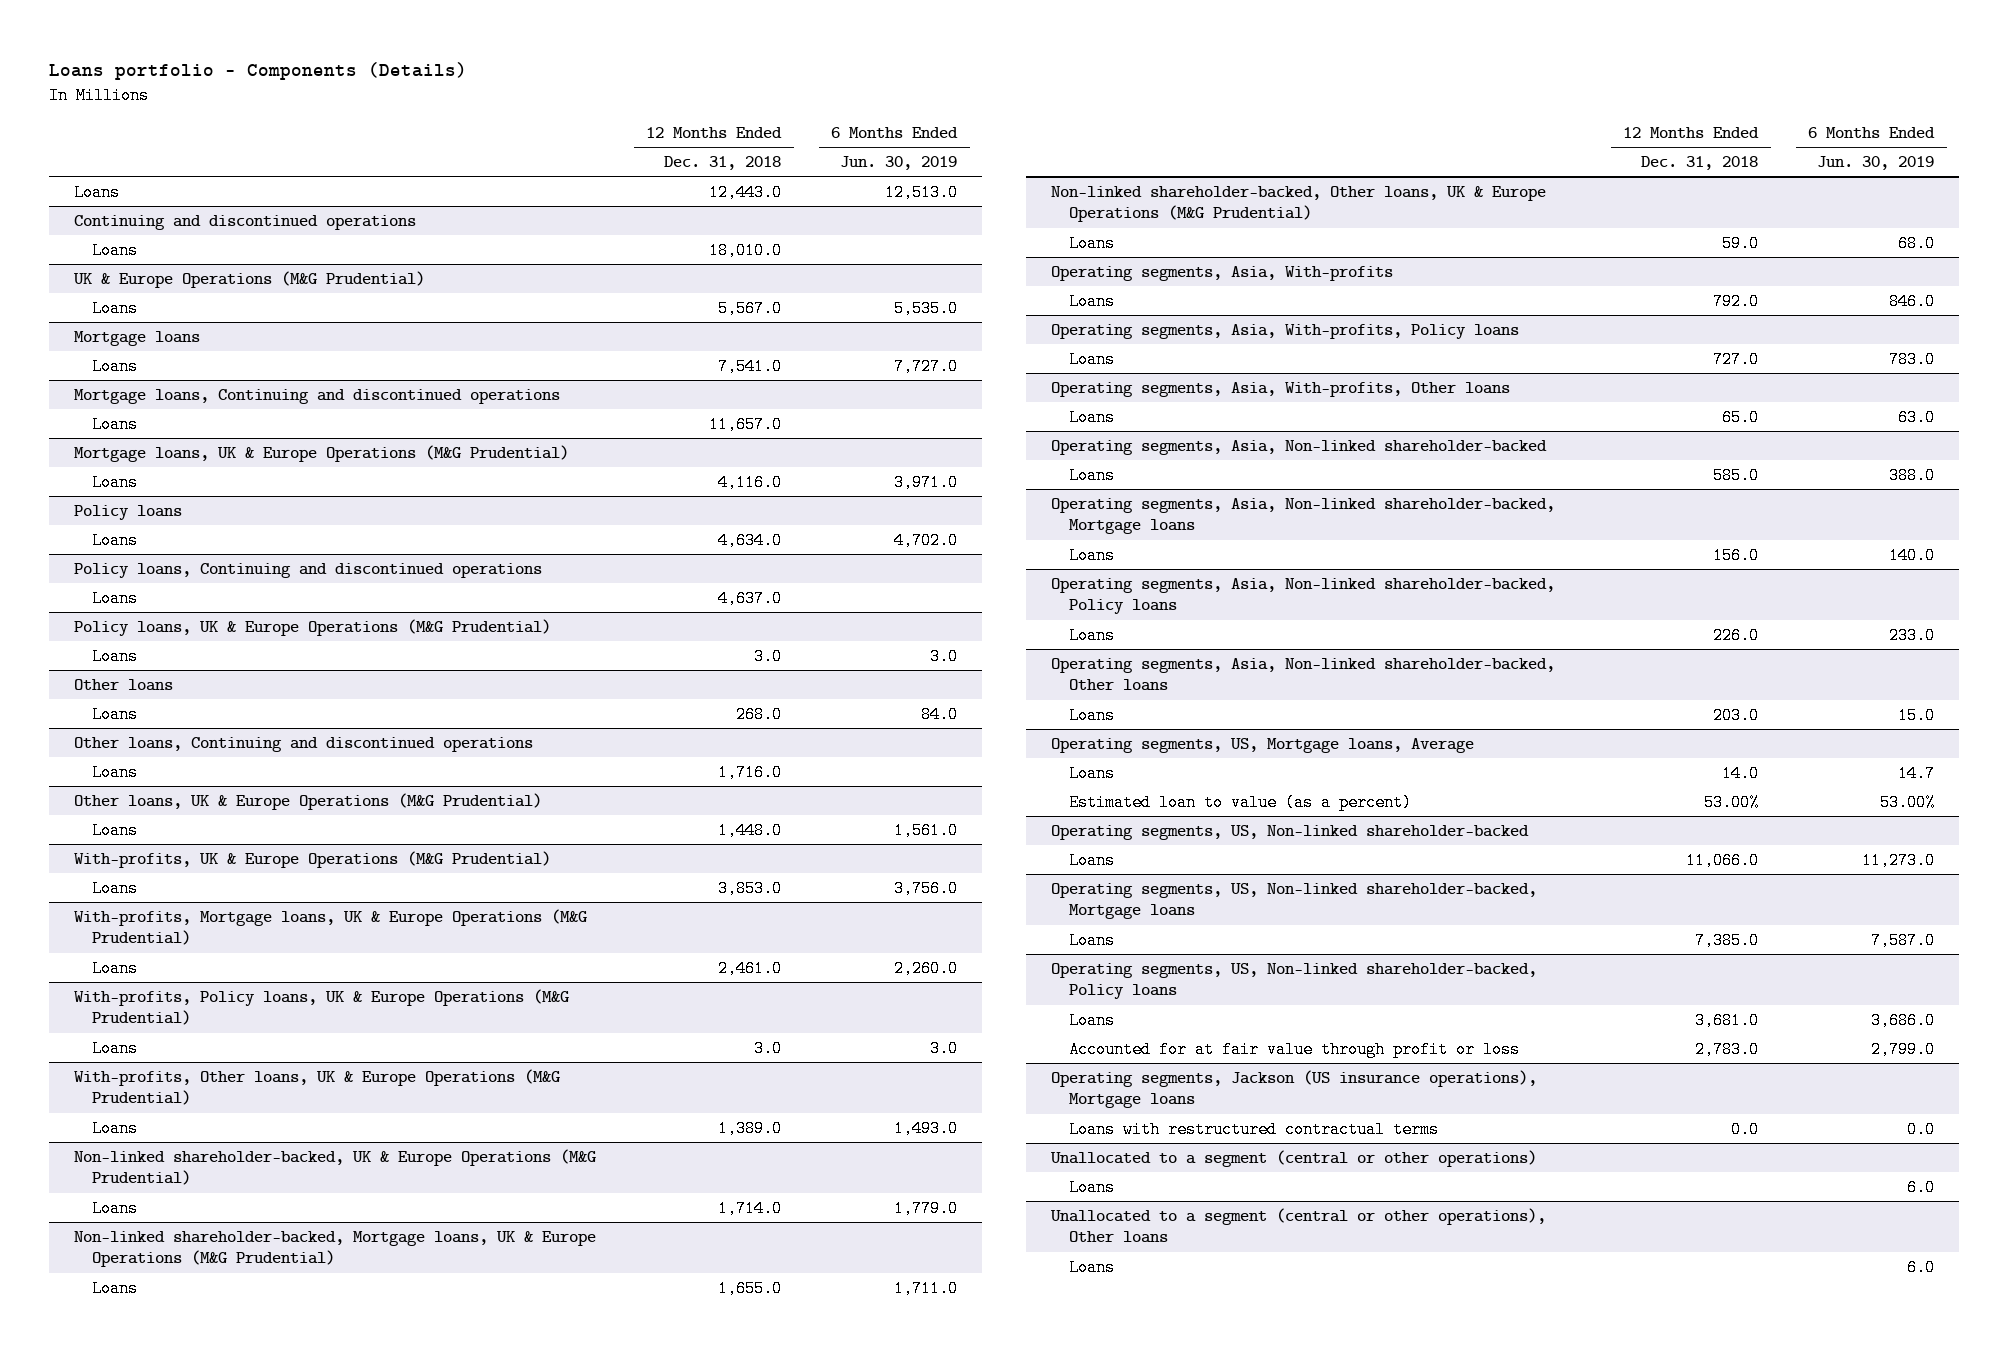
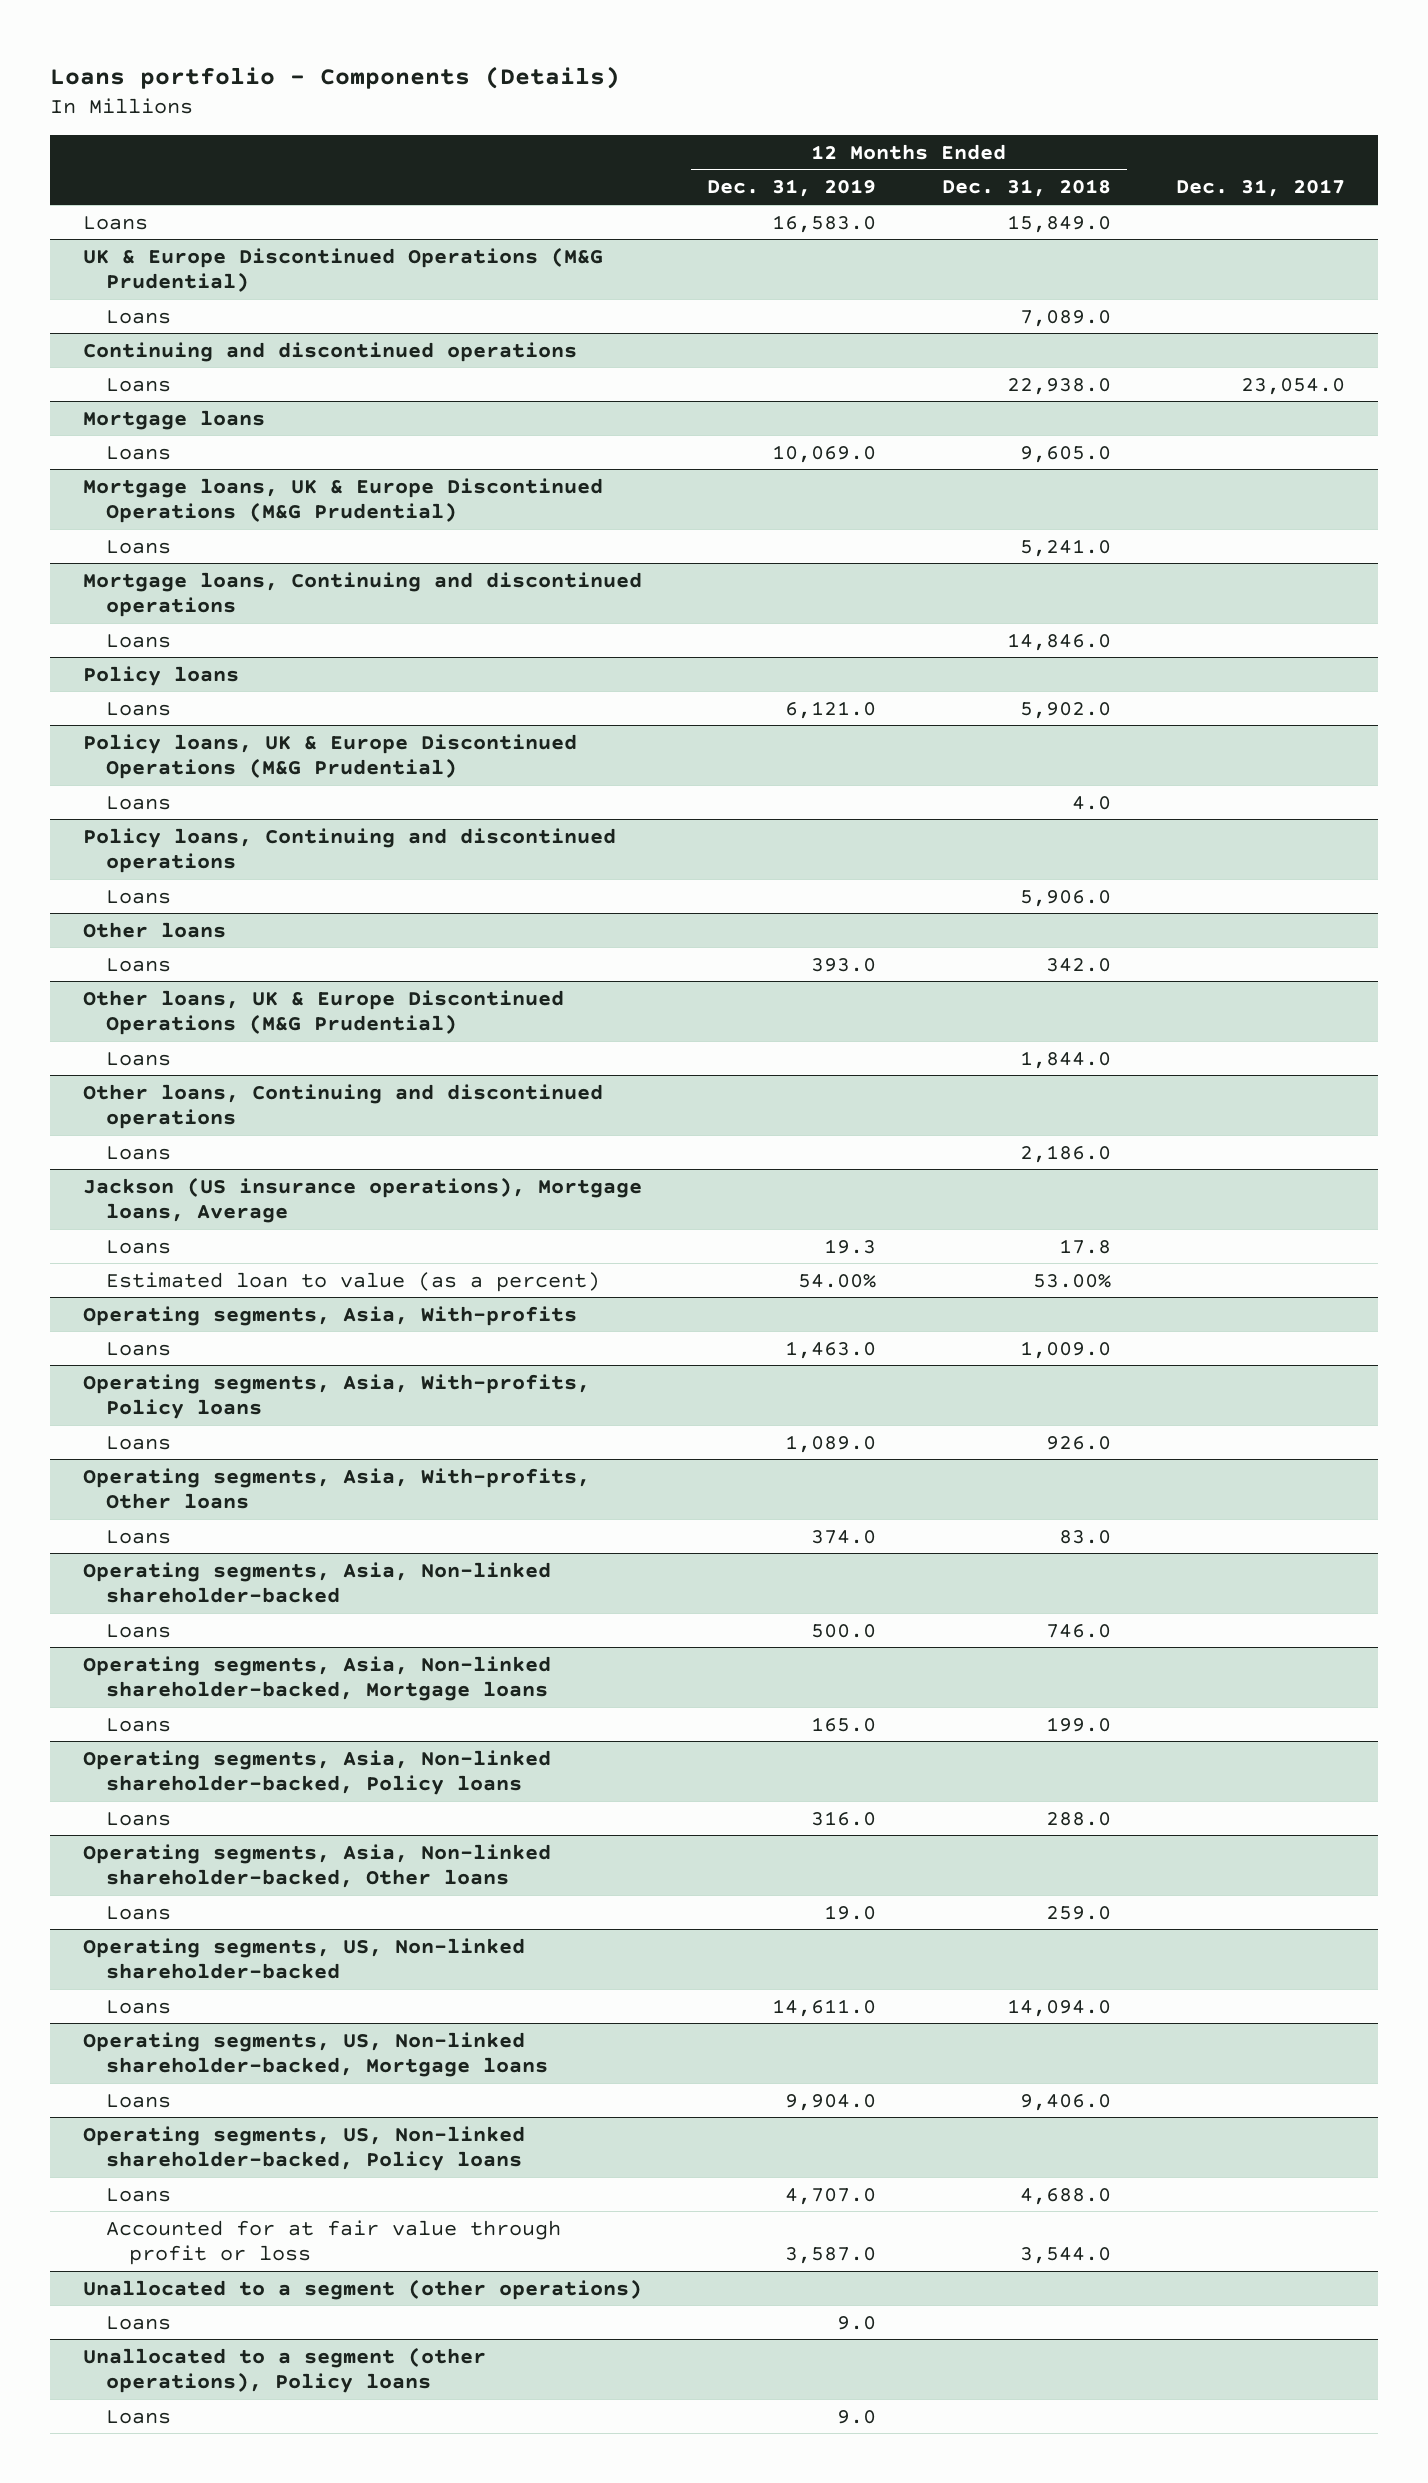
- | 12 Months Ended Dec. 31, 2018 | 6 Months Ended Jun. 30, 2019
+ | 12 Months Ended Dec. 31, 2019 | 12 Months Ended Dec. 31, 2018 | Dec. 31, 2017
- Loans | 12,443.0 | 12,513.0
+ Loans | 16,583.0 | 15,849.0 |
+ UK & Europe Discontinued Operations (M&G Prudential)
+ Loans | | 7,089.0 |
@ Continuing and discontinued operations
- Loans | 18,010.0 |
- UK & Europe Operations (M&G Prudential)
- Loans | 5,567.0 | 5,535.0
@ Continuing and discontinued operations
+ Loans | | 22,938.0 | 23,054.0
@ Mortgage loans
- Loans | 7,541.0 | 7,727.0
+ Loans | 10,069.0 | 9,605.0 |
+ Mortgage loans, UK & Europe Discontinued Operations (M&G Prudential)
+ Loans | | 5,241.0 |
@ Mortgage loans, Continuing and discontinued operations
- Loans | 11,657.0 |
- Mortgage loans, UK & Europe Operations (M&G Prudential)
- Loans | 4,116.0 | 3,971.0
@ Mortgage loans, Continuing and discontinued operations
+ Loans | | 14,846.0 |
@ Policy loans
- Loans | 4,634.0 | 4,702.0
+ Loans | 6,121.0 | 5,902.0 |
+ Policy loans, UK & Europe Discontinued Operations (M&G Prudential)
+ Loans | | 4.0 |
@ Policy loans, Continuing and discontinued operations
- Loans | 4,637.0 |
- Policy loans, UK & Europe Operations (M&G Prudential)
- Loans | 3.0 | 3.0
@ Policy loans, Continuing and discontinued operations
+ Loans | | 5,906.0 |
@ Other loans
- Loans | 268.0 | 84.0
+ Loans | 393.0 | 342.0 |
+ Other loans, UK & Europe Discontinued Operations (M&G Prudential)
+ Loans | | 1,844.0 |
@ Other loans, Continuing and discontinued operations
- Loans | 1,716.0 |
- Other loans, UK & Europe Operations (M&G Prudential)
- Loans | 1,448.0 | 1,561.0
- With-profits, UK & Europe Operations (M&G Prudential)
- Loans | 3,853.0 | 3,756.0
- With-profits, Mortgage loans, UK & Europe Operations (M&G Prudential)
- Loans | 2,461.0 | 2,260.0
- With-profits, Policy loans, UK & Europe Operations (M&G Prudential)
- Loans | 3.0 | 3.0
- With-profits, Other loans, UK & Europe Operations (M&G Prudential)
- Loans | 1,389.0 | 1,493.0
- Non-linked shareholder-backed, UK & Europe Operations (M&G Prudential)
- Loans | 1,714.0 | 1,779.0
- Non-linked shareholder-backed, Mortgage loans, UK & Europe Operations (M&G Prudential)
- Loans | 1,655.0 | 1,711.0
- Non-linked shareholder-backed, Other loans, UK & Europe Operations (M&G Prudential)
- Loans | 59.0 | 68.0
@ Other loans, Continuing and discontinued operations
+ Loans | | 2,186.0 |
+ Jackson (US insurance operations), Mortgage loans, Average
+ Loans | 19.3 | 17.8 |
+ Estimated loan to value (as a percent) | 54.00% | 53.00% |
@ Operating segments, Asia, With-profits
- Loans | 792.0 | 846.0
+ Loans | 1,463.0 | 1,009.0 |
@ Operating segments, Asia, With-profits, Policy loans
- Loans | 727.0 | 783.0
+ Loans | 1,089.0 | 926.0 |
@ Operating segments, Asia, With-profits, Other loans
- Loans | 65.0 | 63.0
+ Loans | 374.0 | 83.0 |
@ Operating segments, Asia, Non-linked shareholder-backed
- Loans | 585.0 | 388.0
+ Loans | 500.0 | 746.0 |
@ Operating segments, Asia, Non-linked shareholder-backed, Mortgage loans
- Loans | 156.0 | 140.0
+ Loans | 165.0 | 199.0 |
@ Operating segments, Asia, Non-linked shareholder-backed, Policy loans
- Loans | 226.0 | 233.0
+ Loans | 316.0 | 288.0 |
@ Operating segments, Asia, Non-linked shareholder-backed, Other loans
- Loans | 203.0 | 15.0
- Operating segments, US, Mortgage loans, Average
- Loans | 14.0 | 14.7
- Estimated loan to value (as a percent) | 53.00% | 53.00%
@ Operating segments, Asia, Non-linked shareholder-backed, Other loans
+ Loans | 19.0 | 259.0 |
@ Operating segments, US, Non-linked shareholder-backed
- Loans | 11,066.0 | 11,273.0
+ Loans | 14,611.0 | 14,094.0 |
@ Operating segments, US, Non-linked shareholder-backed, Mortgage loans
- Loans | 7,385.0 | 7,587.0
+ Loans | 9,904.0 | 9,406.0 |
@ Operating segments, US, Non-linked shareholder-backed, Policy loans
- Loans | 3,681.0 | 3,686.0
- Accounted for at fair value through profit or loss | 2,783.0 | 2,799.0
- Operating segments, Jackson (US insurance operations), Mortgage loans
- Loans with restructured contractual terms | 0.0 | 0.0
- Unallocated to a segment (central or other operations)
@ Operating segments, US, Non-linked shareholder-backed, Policy loans
+ Loans | 4,707.0 | 4,688.0 |
+ Accounted for at fair value through profit or loss | 3,587.0 | 3,544.0 |
+ Unallocated to a segment (other operations)
- Unallocated to a segment (central or other operations), Other loans
+ Unallocated to a segment (other operations), Policy loans

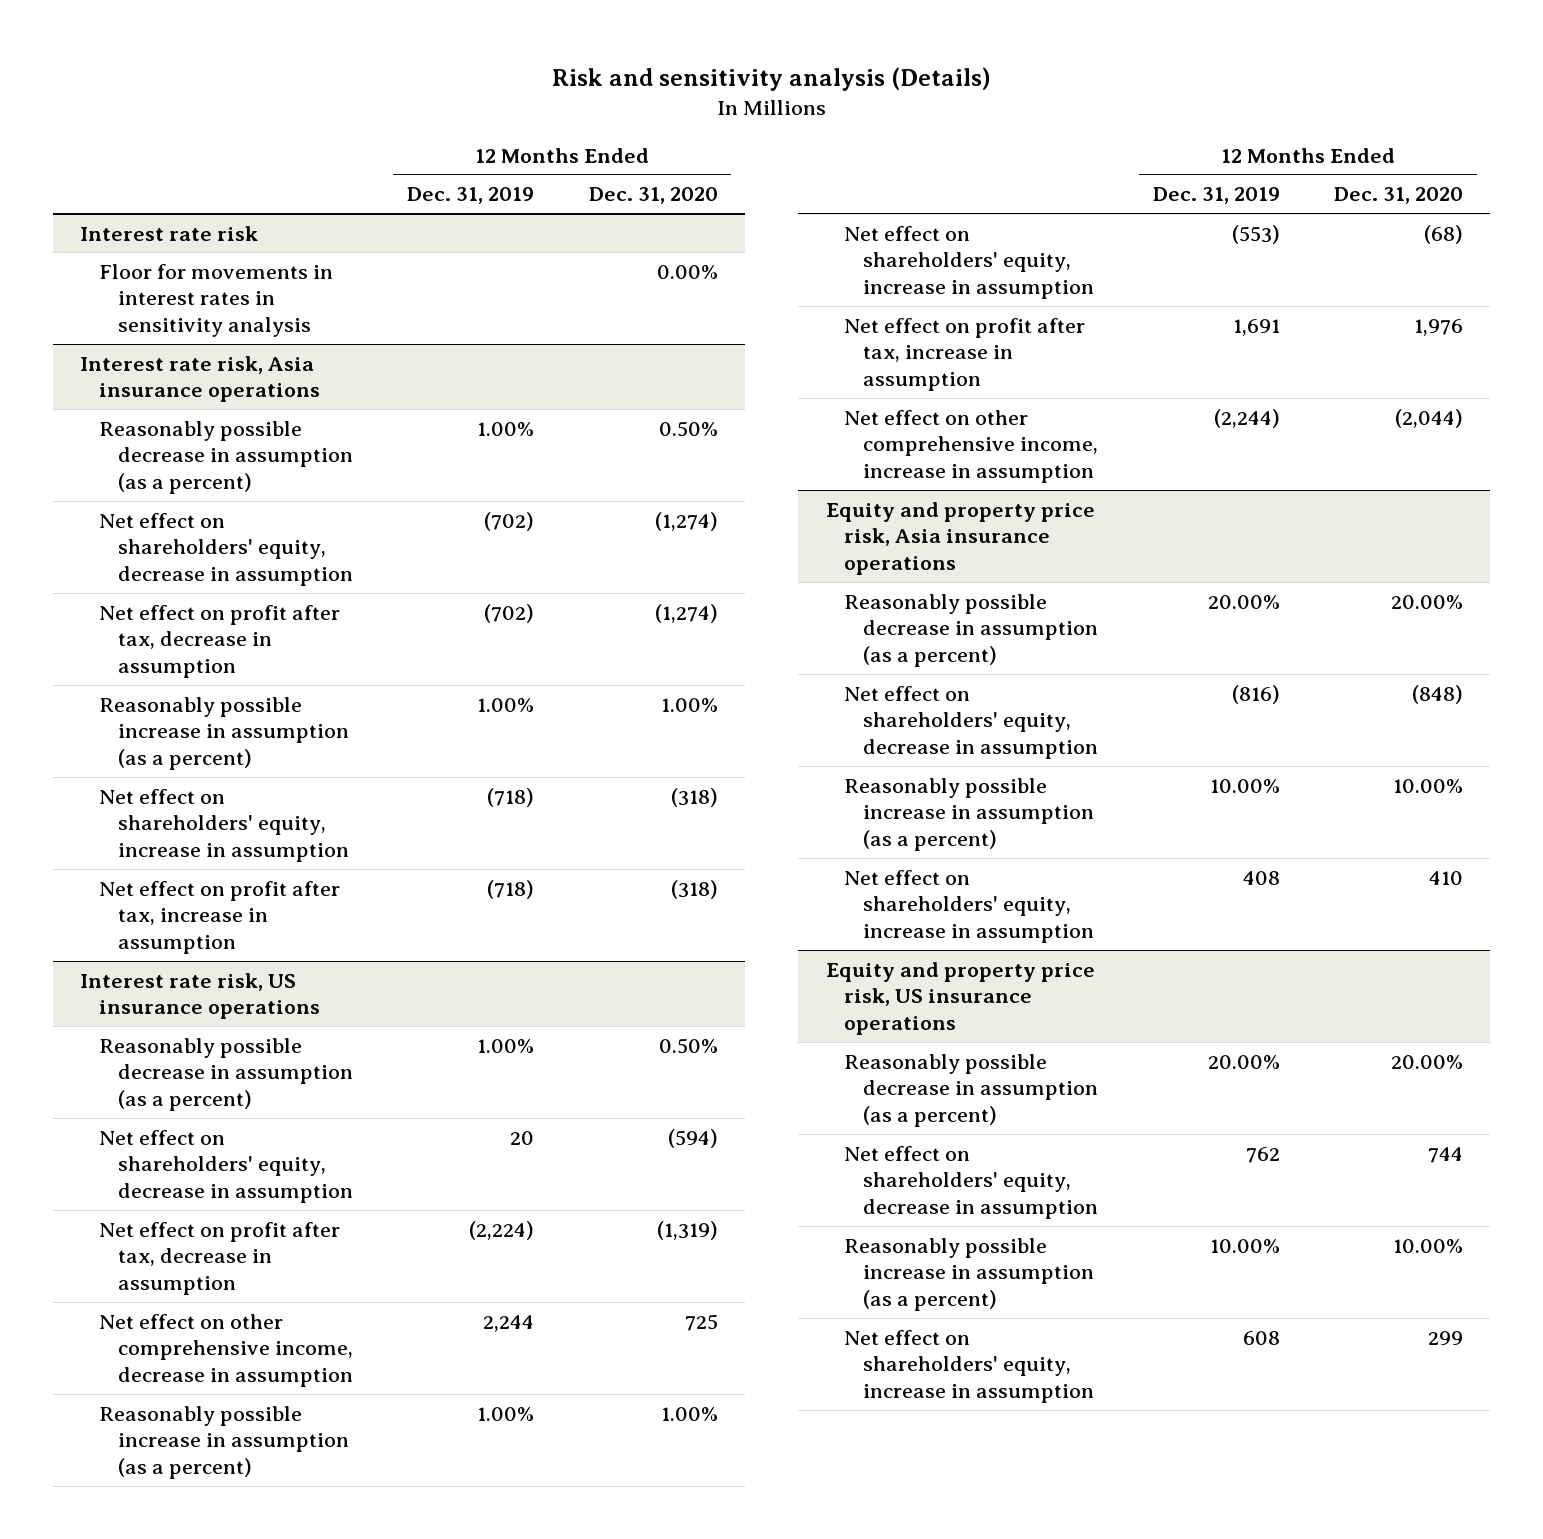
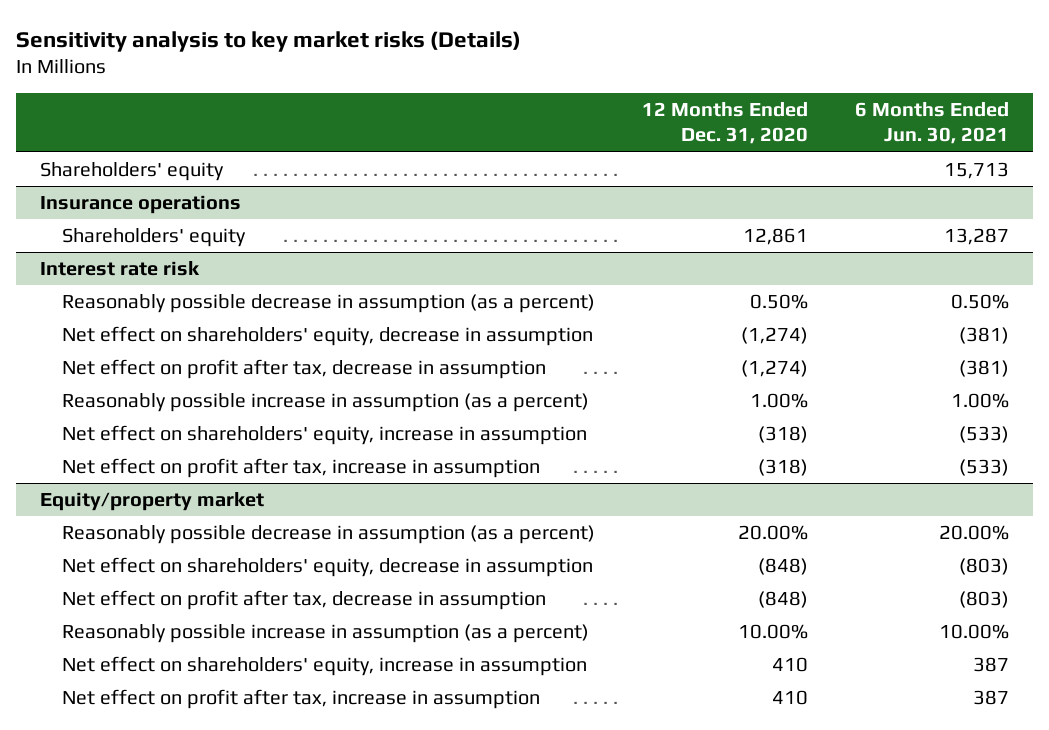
- Risk and sensitivity analysis (Details)
+ Sensitivity analysis to key market risks (Details)
- | 12 Months Ended Dec. 31, 2019 | 12 Months Ended Dec. 31, 2020
+ | 12 Months Ended Dec. 31, 2020 | 6 Months Ended Jun. 30, 2021
+ Shareholders' equity | | 15,713
+ Insurance operations
+ Shareholders' equity | 12,861 | 13,287
@ Interest rate risk
- Floor for movements in interest rates in sensitivity analysis | | 0.00%
- Interest rate risk, Asia insurance operations
- Interest rate risk, US insurance operations
- Reasonably possible decrease in assumption (as a percent) | 1.00% | 0.50%
- Net effect on shareholders' equity, decrease in assumption | 20 | (594)
- Net effect on profit after tax, decrease in assumption | (2,224) | (1,319)
- Net effect on other comprehensive income, decrease in assumption | 2,244 | 725
- Reasonably possible increase in assumption (as a percent) | 1.00% | 1.00%
- Net effect on shareholders' equity, increase in assumption | (553) | (68)
- Net effect on profit after tax, increase in assumption | 1,691 | 1,976
- Net effect on other comprehensive income, increase in assumption | (2,244) | (2,044)
- Equity and property price risk, Asia insurance operations
+ Equity/property market
+ Net effect on profit after tax, decrease in assumption | (848) | (803)
- Equity and property price risk, US insurance operations
- Reasonably possible decrease in assumption (as a percent) | 20.00% | 20.00%
- Net effect on shareholders' equity, decrease in assumption | 762 | 744
- Reasonably possible increase in assumption (as a percent) | 10.00% | 10.00%
- Net effect on shareholders' equity, increase in assumption | 608 | 299
+ Net effect on profit after tax, increase in assumption | 410 | 387

